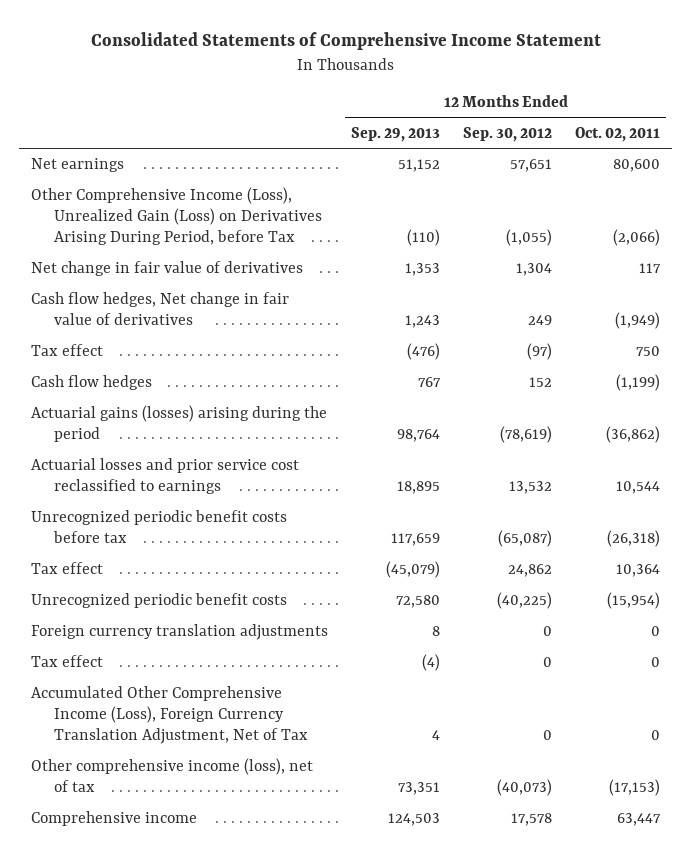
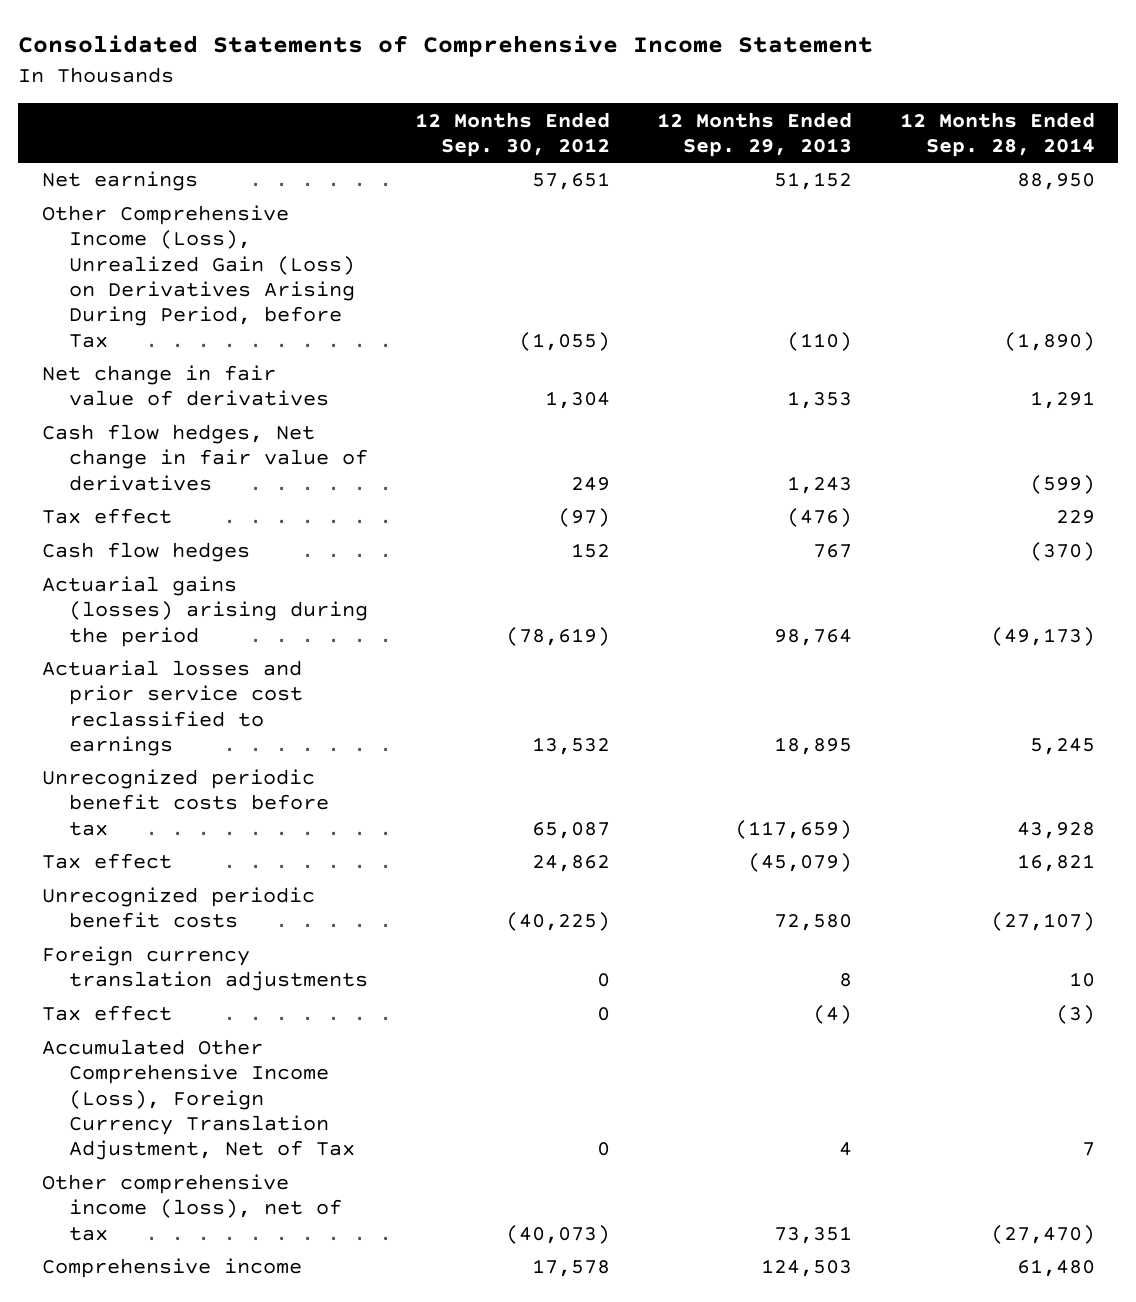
- | 12 Months Ended Sep. 29, 2013 | 12 Months Ended Sep. 30, 2012 | 12 Months Ended Oct. 02, 2011
+ | 12 Months Ended Sep. 30, 2012 | 12 Months Ended Sep. 29, 2013 | 12 Months Ended Sep. 28, 2014
- Unrecognized periodic benefit costs before tax | 117,659 | (65,087) | (26,318)
+ Unrecognized periodic benefit costs before tax | 65,087 | (117,659) | 43,928

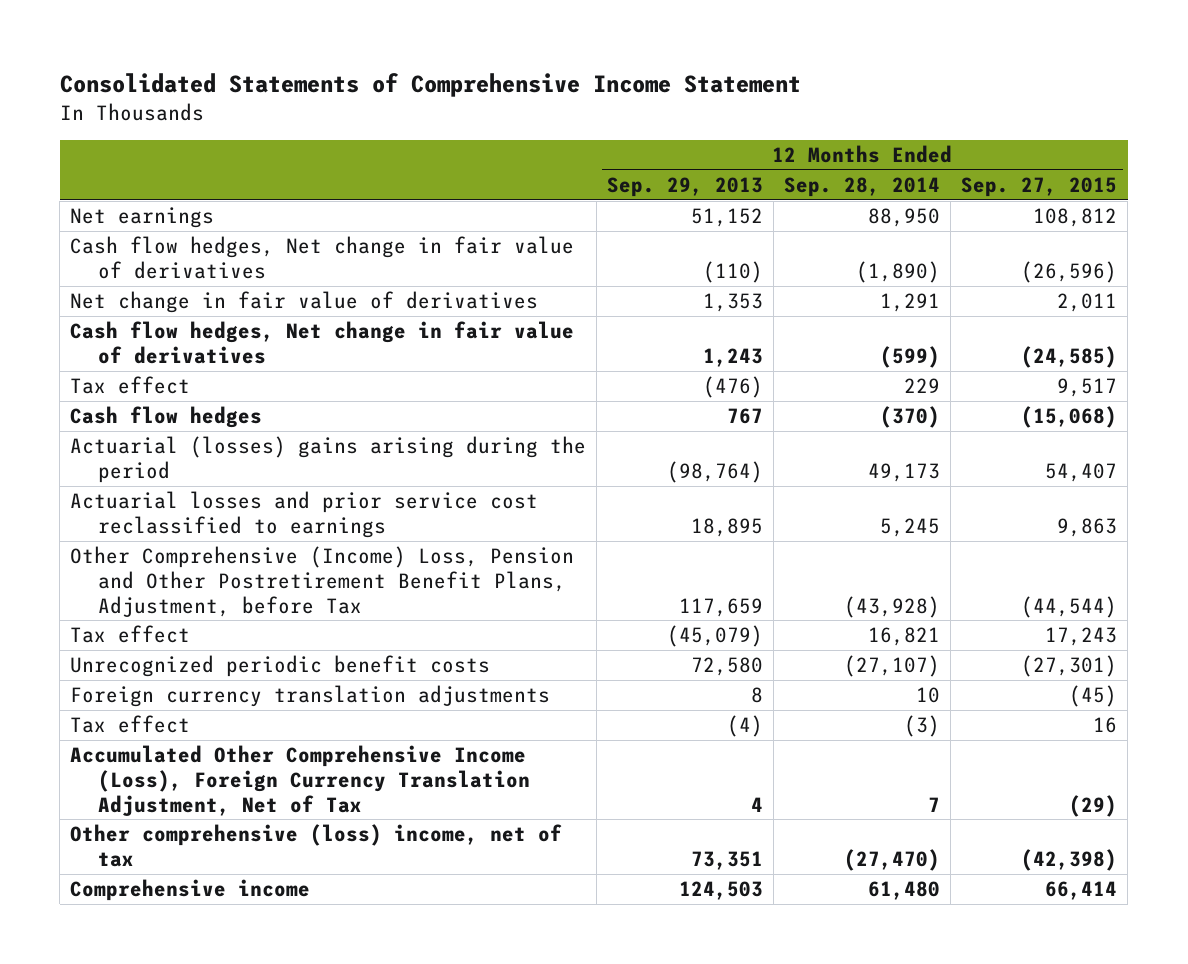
- | 12 Months Ended Sep. 30, 2012 | 12 Months Ended Sep. 29, 2013 | 12 Months Ended Sep. 28, 2014
+ | 12 Months Ended Sep. 29, 2013 | 12 Months Ended Sep. 28, 2014 | 12 Months Ended Sep. 27, 2015
- Other Comprehensive Income (Loss), Unrealized Gain (Loss) on Derivatives Arising During Period, before Tax | (1,055) | (110) | (1,890)
+ Cash flow hedges, Net change in fair value of derivatives | (110) | (1,890) | (26,596)
- Actuarial gains (losses) arising during the period | (78,619) | 98,764 | (49,173)
+ Actuarial (losses) gains arising during the period | (98,764) | 49,173 | 54,407
- Unrecognized periodic benefit costs before tax | 65,087 | (117,659) | 43,928
+ Other Comprehensive (Income) Loss, Pension and Other Postretirement Benefit Plans, Adjustment, before Tax | 117,659 | (43,928) | (44,544)
- Other comprehensive income (loss), net of tax | (40,073) | 73,351 | (27,470)
+ Other comprehensive (loss) income, net of tax | 73,351 | (27,470) | (42,398)

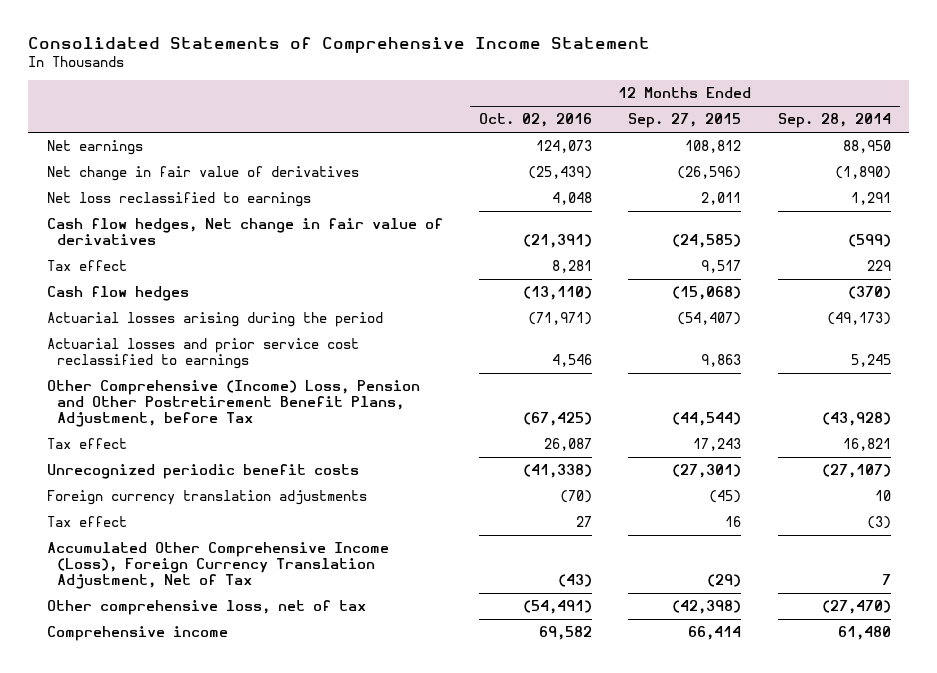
- | 12 Months Ended Sep. 29, 2013 | 12 Months Ended Sep. 28, 2014 | 12 Months Ended Sep. 27, 2015
+ | 12 Months Ended Oct. 02, 2016 | 12 Months Ended Sep. 27, 2015 | 12 Months Ended Sep. 28, 2014
- Cash flow hedges, Net change in fair value of derivatives | (110) | (1,890) | (26,596)
- Net change in fair value of derivatives | 1,353 | 1,291 | 2,011
+ Net change in fair value of derivatives | (25,439) | (26,596) | (1,890)
+ Net loss reclassified to earnings | 4,048 | 2,011 | 1,291
- Actuarial (losses) gains arising during the period | (98,764) | 49,173 | 54,407
+ Actuarial losses arising during the period | (71,971) | (54,407) | (49,173)
- Other comprehensive (loss) income, net of tax | 73,351 | (27,470) | (42,398)
+ Other comprehensive loss, net of tax | (54,491) | (42,398) | (27,470)

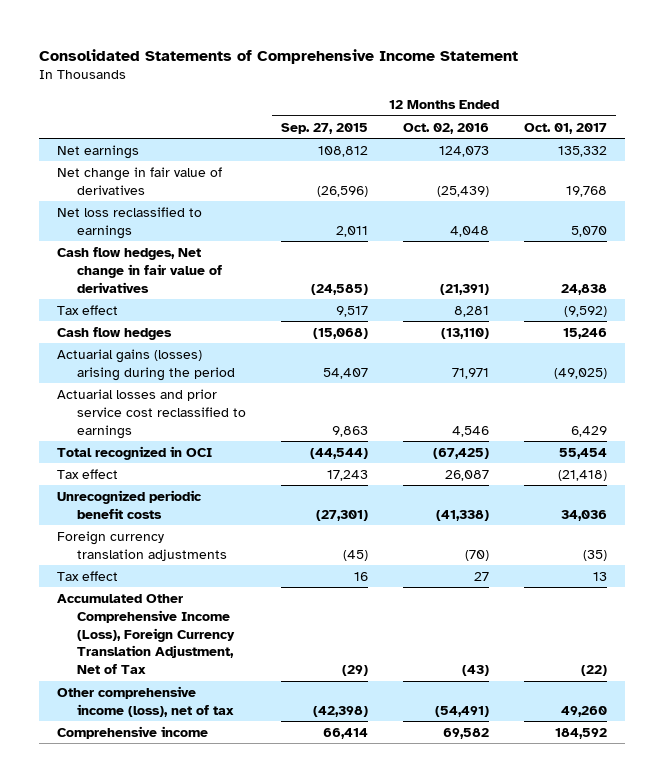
- | 12 Months Ended Oct. 02, 2016 | 12 Months Ended Sep. 27, 2015 | 12 Months Ended Sep. 28, 2014
+ | 12 Months Ended Sep. 27, 2015 | 12 Months Ended Oct. 02, 2016 | 12 Months Ended Oct. 01, 2017
- Actuarial losses arising during the period | (71,971) | (54,407) | (49,173)
+ Actuarial gains (losses) arising during the period | 54,407 | 71,971 | (49,025)
- Other Comprehensive (Income) Loss, Pension and Other Postretirement Benefit Plans, Adjustment, before Tax | (67,425) | (44,544) | (43,928)
+ Total recognized in OCI | (44,544) | (67,425) | 55,454
- Other comprehensive loss, net of tax | (54,491) | (42,398) | (27,470)
+ Other comprehensive income (loss), net of tax | (42,398) | (54,491) | 49,260

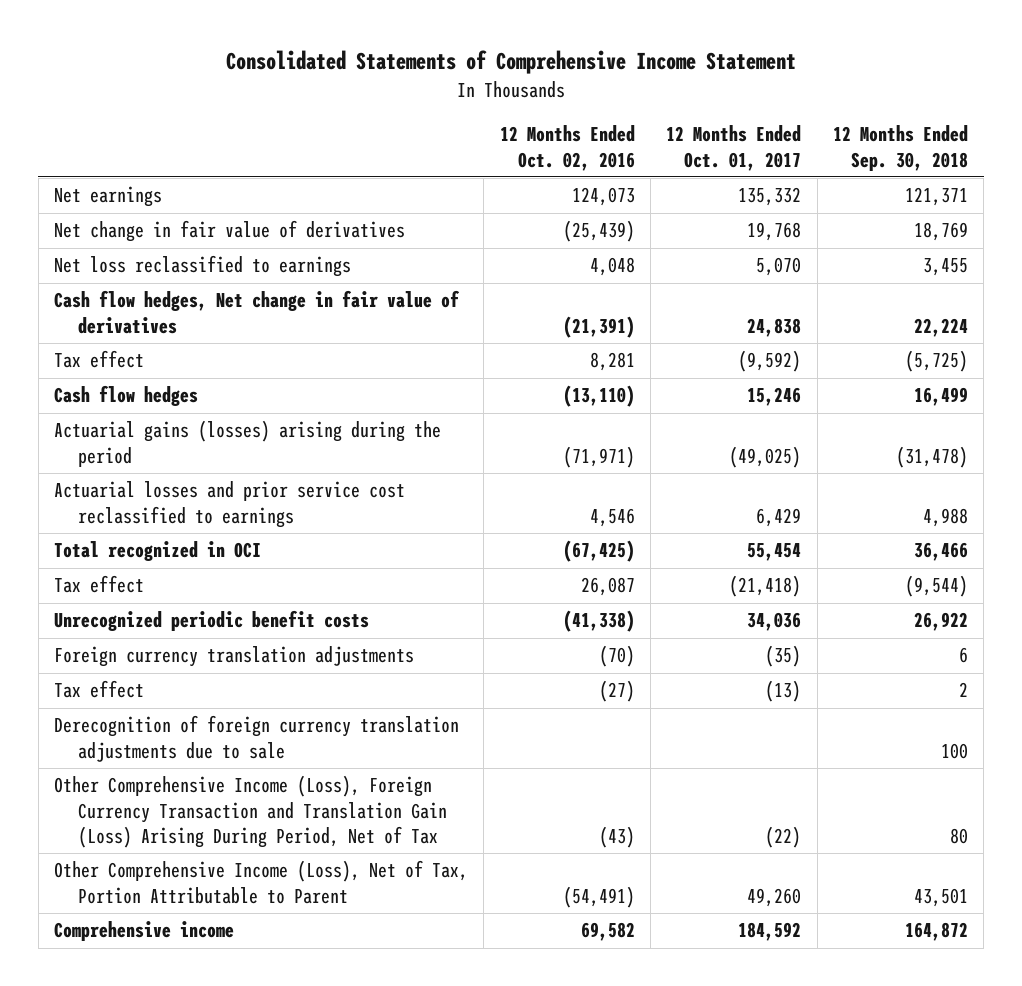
- | 12 Months Ended Sep. 27, 2015 | 12 Months Ended Oct. 02, 2016 | 12 Months Ended Oct. 01, 2017
+ | 12 Months Ended Oct. 02, 2016 | 12 Months Ended Oct. 01, 2017 | 12 Months Ended Sep. 30, 2018
- Actuarial gains (losses) arising during the period | 54,407 | 71,971 | (49,025)
+ Actuarial gains (losses) arising during the period | (71,971) | (49,025) | (31,478)
- Tax effect | 16 | 27 | 13
- Accumulated Other Comprehensive Income (Loss), Foreign Currency Translation Adjustment, Net of Tax | (29) | (43) | (22)
- Other comprehensive income (loss), net of tax | (42,398) | (54,491) | 49,260
+ Tax effect | (27) | (13) | 2
+ Derecognition of foreign currency translation adjustments due to sale | | | 100
+ Other Comprehensive Income (Loss), Foreign Currency Transaction and Translation Gain (Loss) Arising During Period, Net of Tax | (43) | (22) | 80
+ Other Comprehensive Income (Loss), Net of Tax, Portion Attributable to Parent | (54,491) | 49,260 | 43,501

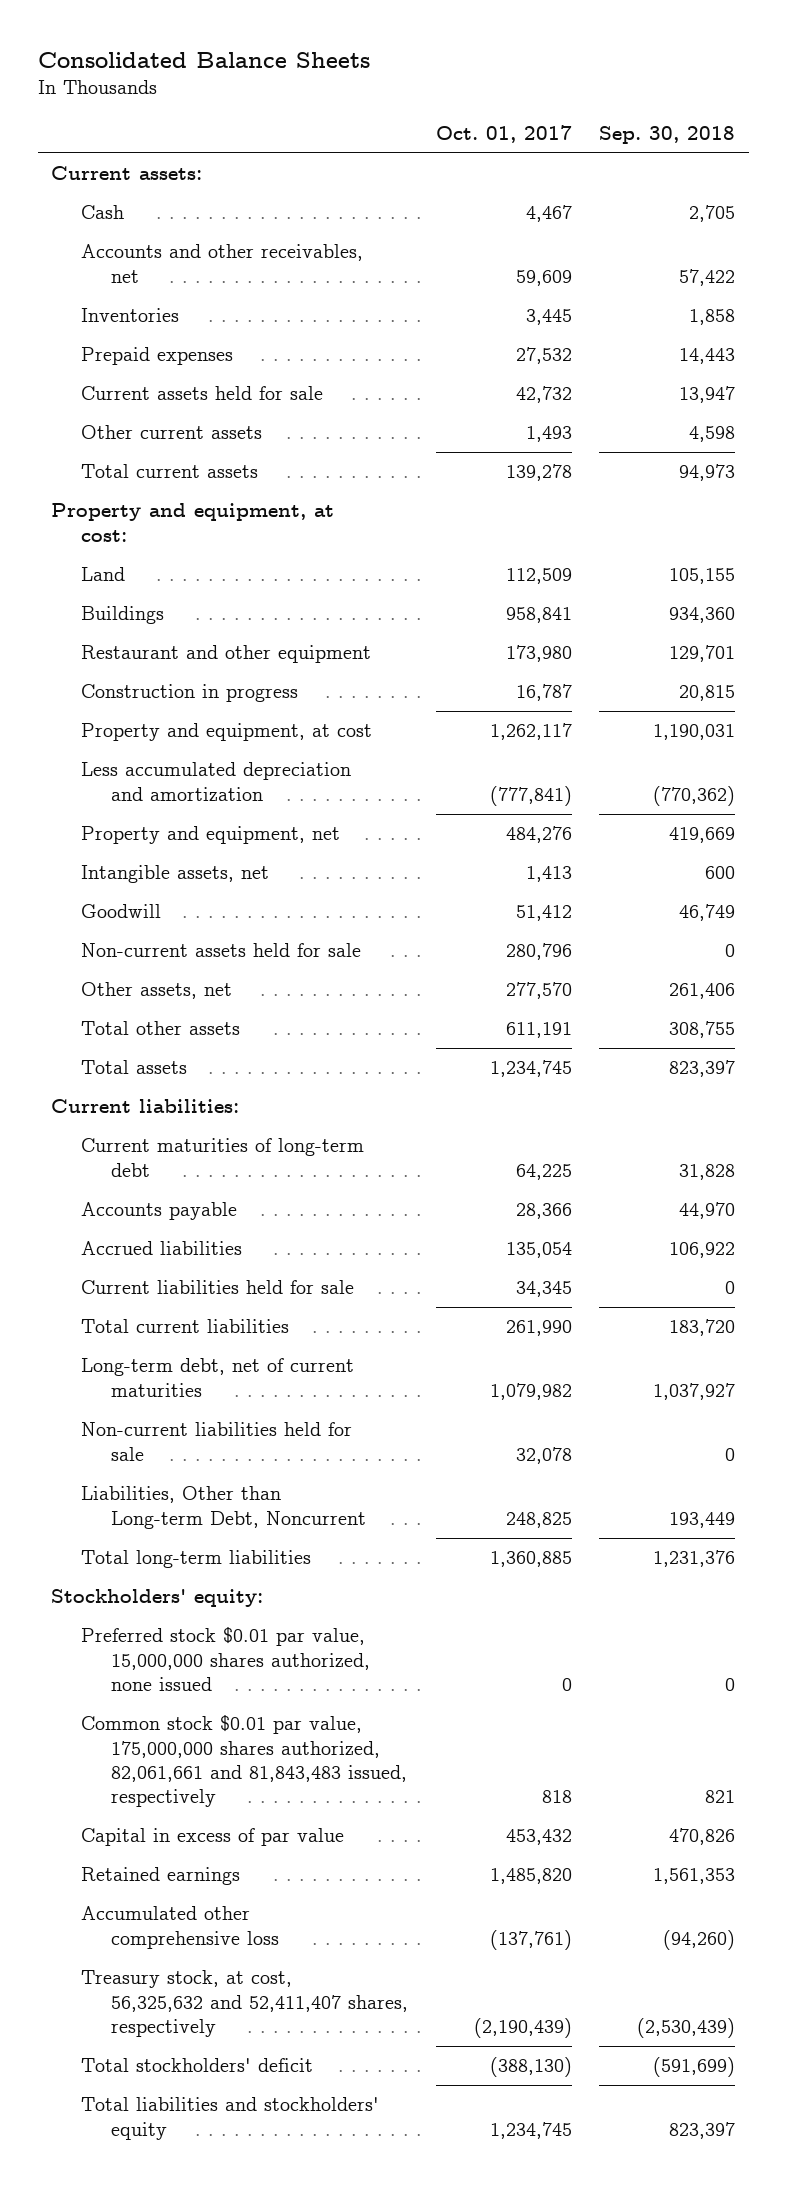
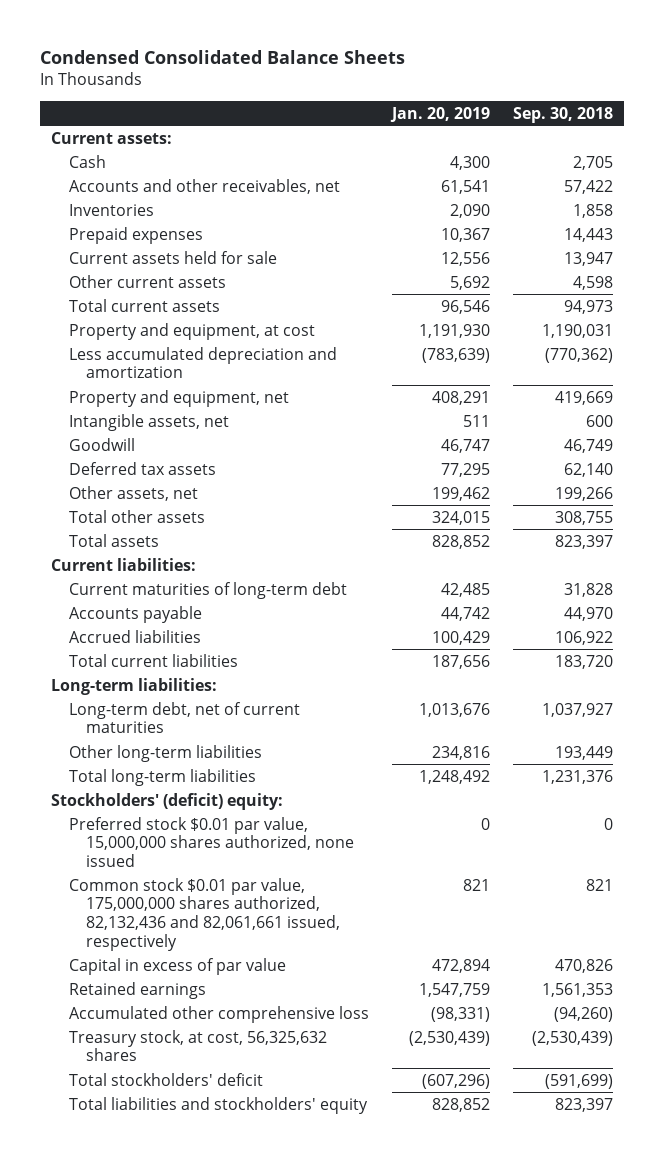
- Consolidated Balance Sheets
+ Condensed Consolidated Balance Sheets
- | Oct. 01, 2017 | Sep. 30, 2018
+ | Jan. 20, 2019 | Sep. 30, 2018
- Property and equipment, at cost:
- Land | 112,509 | 105,155
- Buildings | 958,841 | 934,360
- Restaurant and other equipment | 173,980 | 129,701
- Construction in progress | 16,787 | 20,815
- Non-current assets held for sale | 280,796 | 0
- Other assets, net | 277,570 | 261,406
+ Deferred tax assets | 77,295 | 62,140
+ Other assets, net | 199,462 | 199,266
- Current liabilities held for sale | 34,345 | 0
+ Long-term liabilities:
- Non-current liabilities held for sale | 32,078 | 0
- Liabilities, Other than Long-term Debt, Noncurrent | 248,825 | 193,449
+ Other long-term liabilities | 234,816 | 193,449
- Stockholders' equity:
+ Stockholders' (deficit) equity:
- Common stock $0.01 par value, 175,000,000 shares authorized, 82,061,661 and 81,843,483 issued, respectively | 818 | 821
+ Common stock $0.01 par value, 175,000,000 shares authorized, 82,132,436 and 82,061,661 issued, respectively | 821 | 821
- Treasury stock, at cost, 56,325,632 and 52,411,407 shares, respectively | (2,190,439) | (2,530,439)
+ Treasury stock, at cost, 56,325,632 shares | (2,530,439) | (2,530,439)

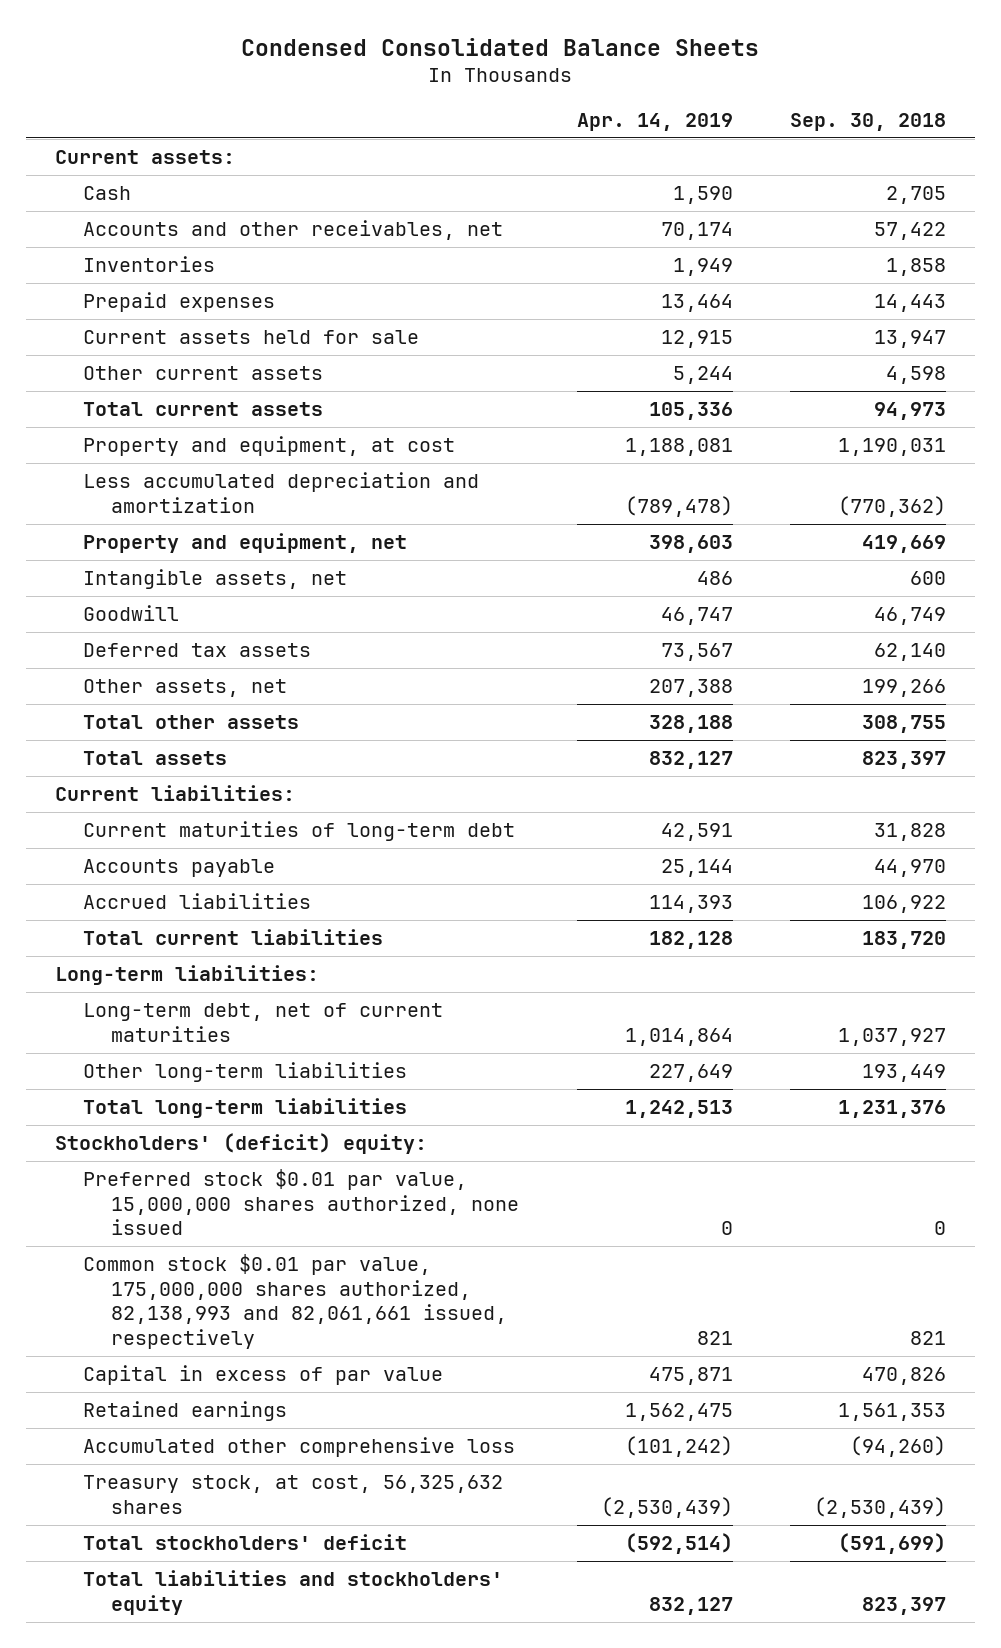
- | Jan. 20, 2019 | Sep. 30, 2018
+ | Apr. 14, 2019 | Sep. 30, 2018
- Common stock $0.01 par value, 175,000,000 shares authorized, 82,132,436 and 82,061,661 issued, respectively | 821 | 821
+ Common stock $0.01 par value, 175,000,000 shares authorized, 82,138,993 and 82,061,661 issued, respectively | 821 | 821

